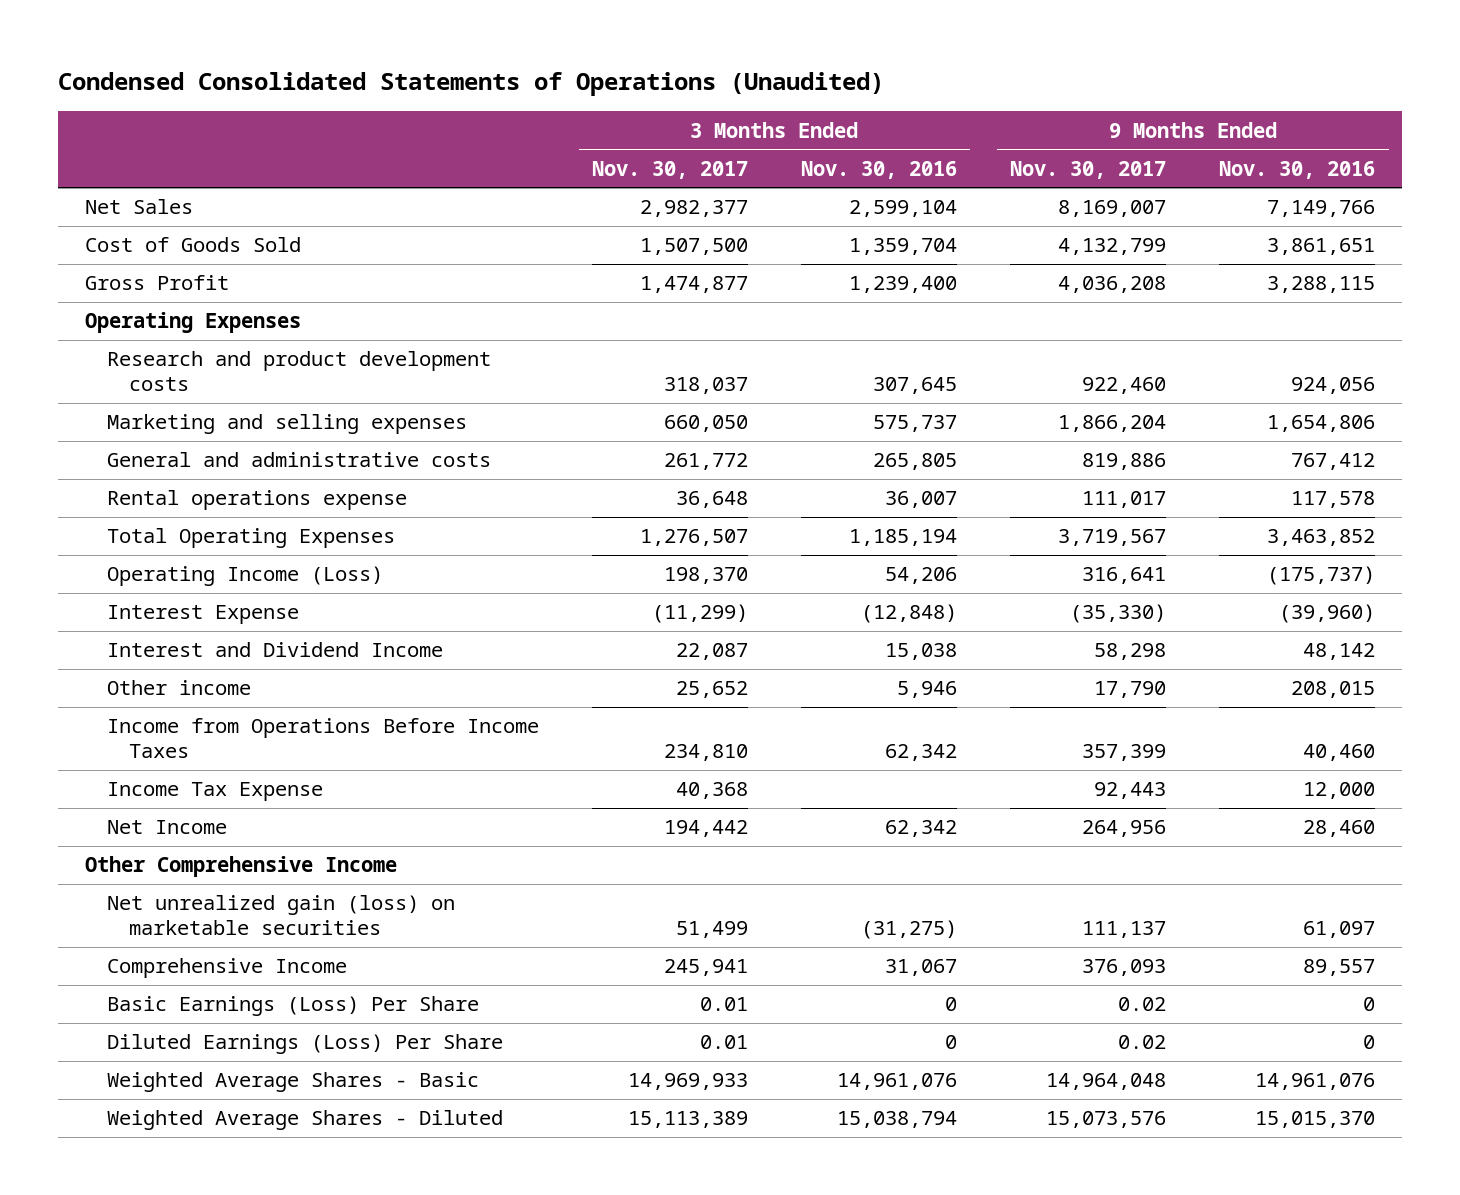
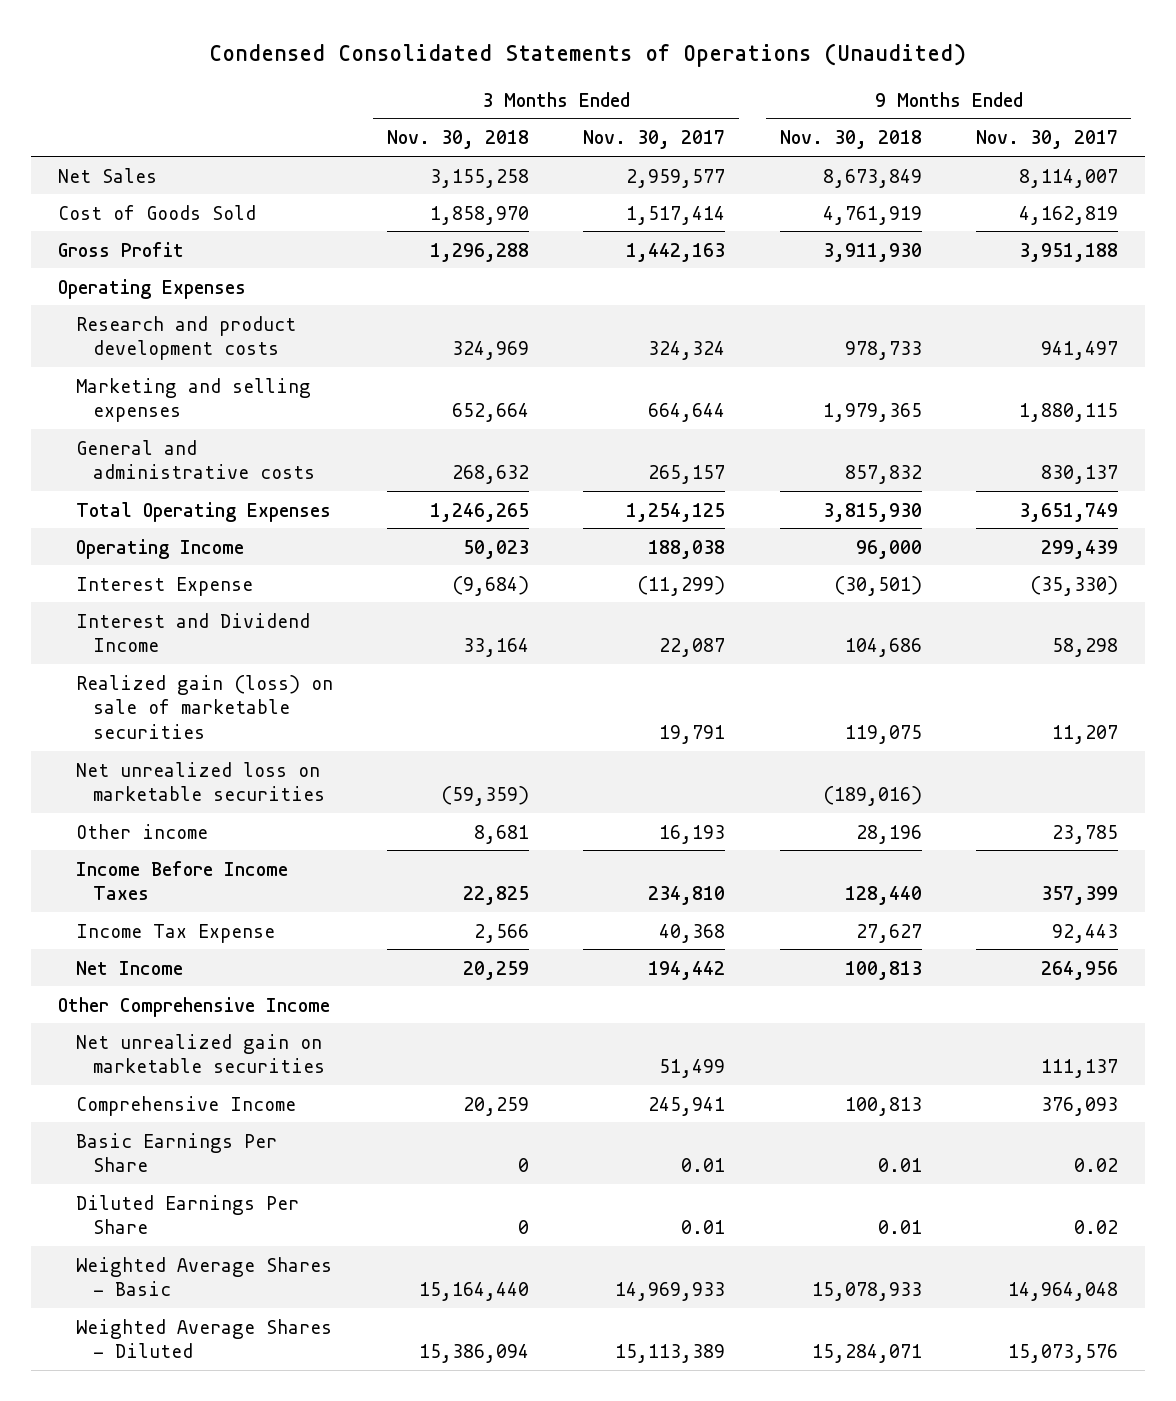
- | 3 Months Ended Nov. 30, 2017 | 3 Months Ended Nov. 30, 2016 | 9 Months Ended Nov. 30, 2017 | 9 Months Ended Nov. 30, 2016
+ | 3 Months Ended Nov. 30, 2018 | 3 Months Ended Nov. 30, 2017 | 9 Months Ended Nov. 30, 2018 | 9 Months Ended Nov. 30, 2017
- Net Sales | 2,982,377 | 2,599,104 | 8,169,007 | 7,149,766
- Cost of Goods Sold | 1,507,500 | 1,359,704 | 4,132,799 | 3,861,651
- Gross Profit | 1,474,877 | 1,239,400 | 4,036,208 | 3,288,115
+ Net Sales | 3,155,258 | 2,959,577 | 8,673,849 | 8,114,007
+ Cost of Goods Sold | 1,858,970 | 1,517,414 | 4,761,919 | 4,162,819
+ Gross Profit | 1,296,288 | 1,442,163 | 3,911,930 | 3,951,188
- Research and product development costs | 318,037 | 307,645 | 922,460 | 924,056
- Marketing and selling expenses | 660,050 | 575,737 | 1,866,204 | 1,654,806
- General and administrative costs | 261,772 | 265,805 | 819,886 | 767,412
- Rental operations expense | 36,648 | 36,007 | 111,017 | 117,578
- Total Operating Expenses | 1,276,507 | 1,185,194 | 3,719,567 | 3,463,852
- Operating Income (Loss) | 198,370 | 54,206 | 316,641 | (175,737)
+ Research and product development costs | 324,969 | 324,324 | 978,733 | 941,497
+ Marketing and selling expenses | 652,664 | 664,644 | 1,979,365 | 1,880,115
+ General and administrative costs | 268,632 | 265,157 | 857,832 | 830,137
+ Total Operating Expenses | 1,246,265 | 1,254,125 | 3,815,930 | 3,651,749
+ Operating Income | 50,023 | 188,038 | 96,000 | 299,439
- Other income | 25,652 | 5,946 | 17,790 | 208,015
- Income from Operations Before Income Taxes | 234,810 | 62,342 | 357,399 | 40,460
+ Realized gain (loss) on sale of marketable securities | | 19,791 | 119,075 | 11,207
+ Net unrealized loss on marketable securities | (59,359) | | (189,016) |
+ Other income | 8,681 | 16,193 | 28,196 | 23,785
+ Income Before Income Taxes | 22,825 | 234,810 | 128,440 | 357,399
- Net unrealized gain (loss) on marketable securities | 51,499 | (31,275) | 111,137 | 61,097
+ Net unrealized gain on marketable securities | | 51,499 | | 111,137
- Basic Earnings (Loss) Per Share | 0.01 | 0 | 0.02 | 0
- Diluted Earnings (Loss) Per Share | 0.01 | 0 | 0.02 | 0
+ Basic Earnings Per Share | 0 | 0.01 | 0.01 | 0.02
+ Diluted Earnings Per Share | 0 | 0.01 | 0.01 | 0.02

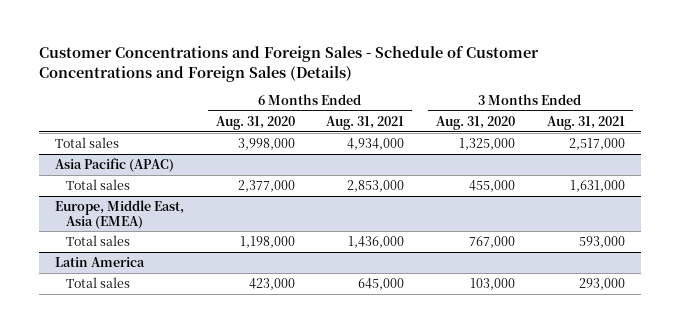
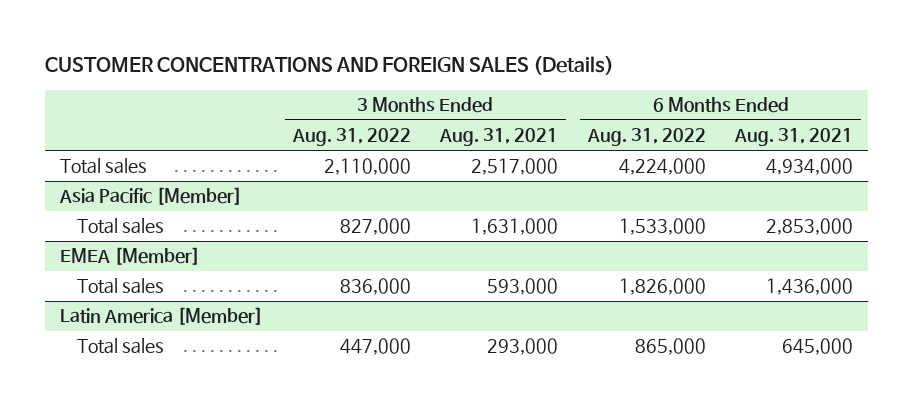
- Customer Concentrations and Foreign Sales - Schedule of Customer Concentrations and Foreign Sales (Details)
+ CUSTOMER CONCENTRATIONS AND FOREIGN SALES (Details)
- | 6 Months Ended Aug. 31, 2020 | 6 Months Ended Aug. 31, 2021 | 3 Months Ended Aug. 31, 2020 | 3 Months Ended Aug. 31, 2021
+ | 3 Months Ended Aug. 31, 2022 | 3 Months Ended Aug. 31, 2021 | 6 Months Ended Aug. 31, 2022 | 6 Months Ended Aug. 31, 2021
- Asia Pacific (APAC)
+ Asia Pacific [Member]
- Europe, Middle East, Asia (EMEA)
+ EMEA [Member]
- Latin America
+ Latin America [Member]

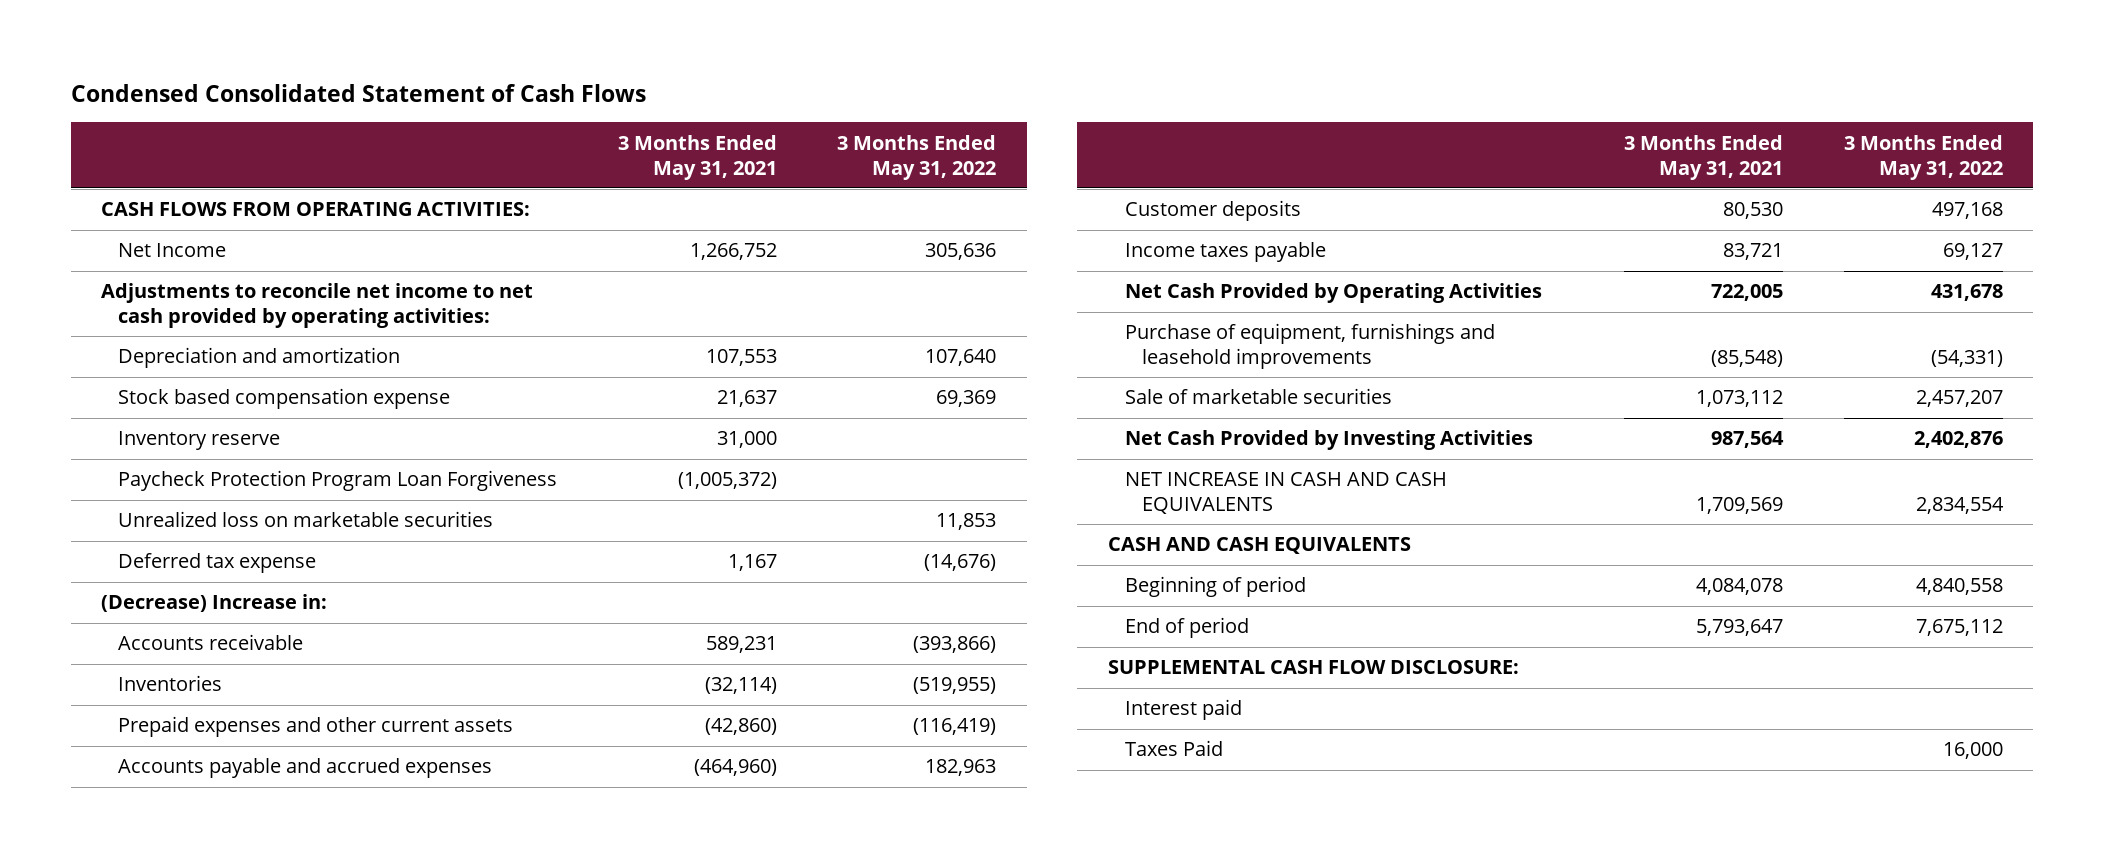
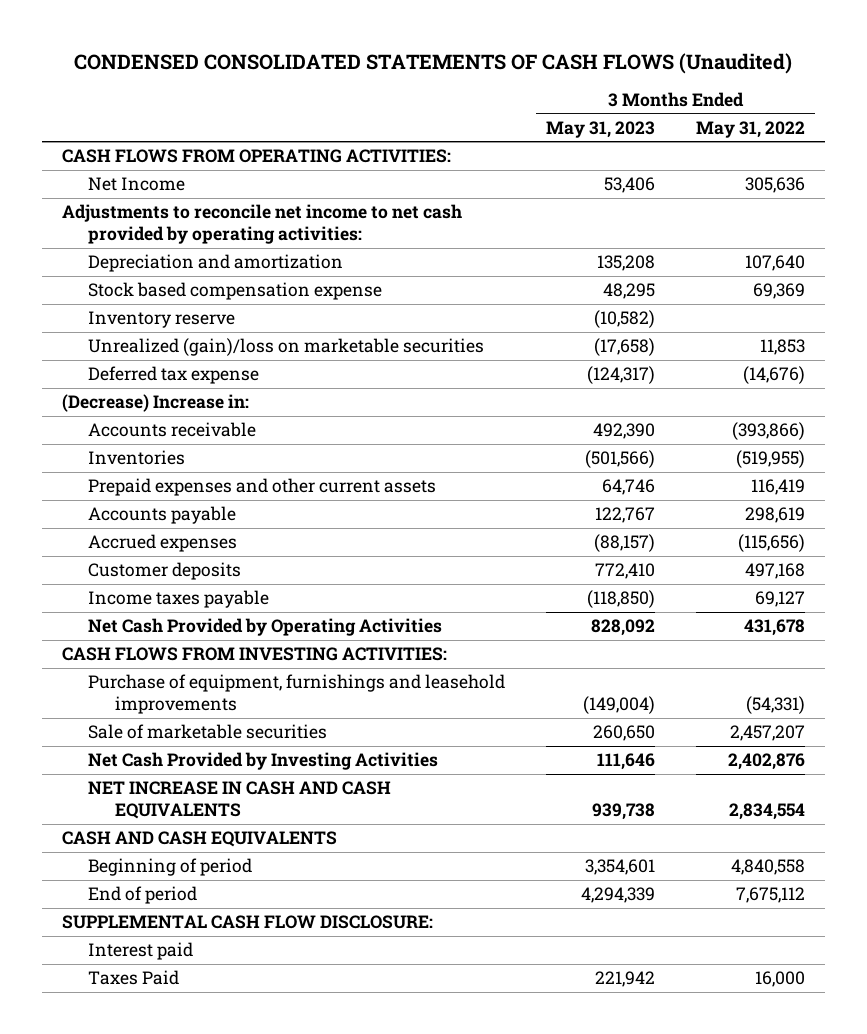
- Condensed Consolidated Statement of Cash Flows
+ CONDENSED CONSOLIDATED STATEMENTS OF CASH FLOWS (Unaudited)
- | 3 Months Ended May 31, 2021 | 3 Months Ended May 31, 2022
+ | 3 Months Ended May 31, 2023 | 3 Months Ended May 31, 2022
- Paycheck Protection Program Loan Forgiveness | (1,005,372) |
- Unrealized loss on marketable securities | | 11,853
+ Unrealized (gain)/loss on marketable securities | (17,658) | 11,853
- Prepaid expenses and other current assets | (42,860) | (116,419)
- Accounts payable and accrued expenses | (464,960) | 182,963
+ Prepaid expenses and other current assets | 64,746 | 116,419
+ Accounts payable | 122,767 | 298,619
+ Accrued expenses | (88,157) | (115,656)
+ CASH FLOWS FROM INVESTING ACTIVITIES:

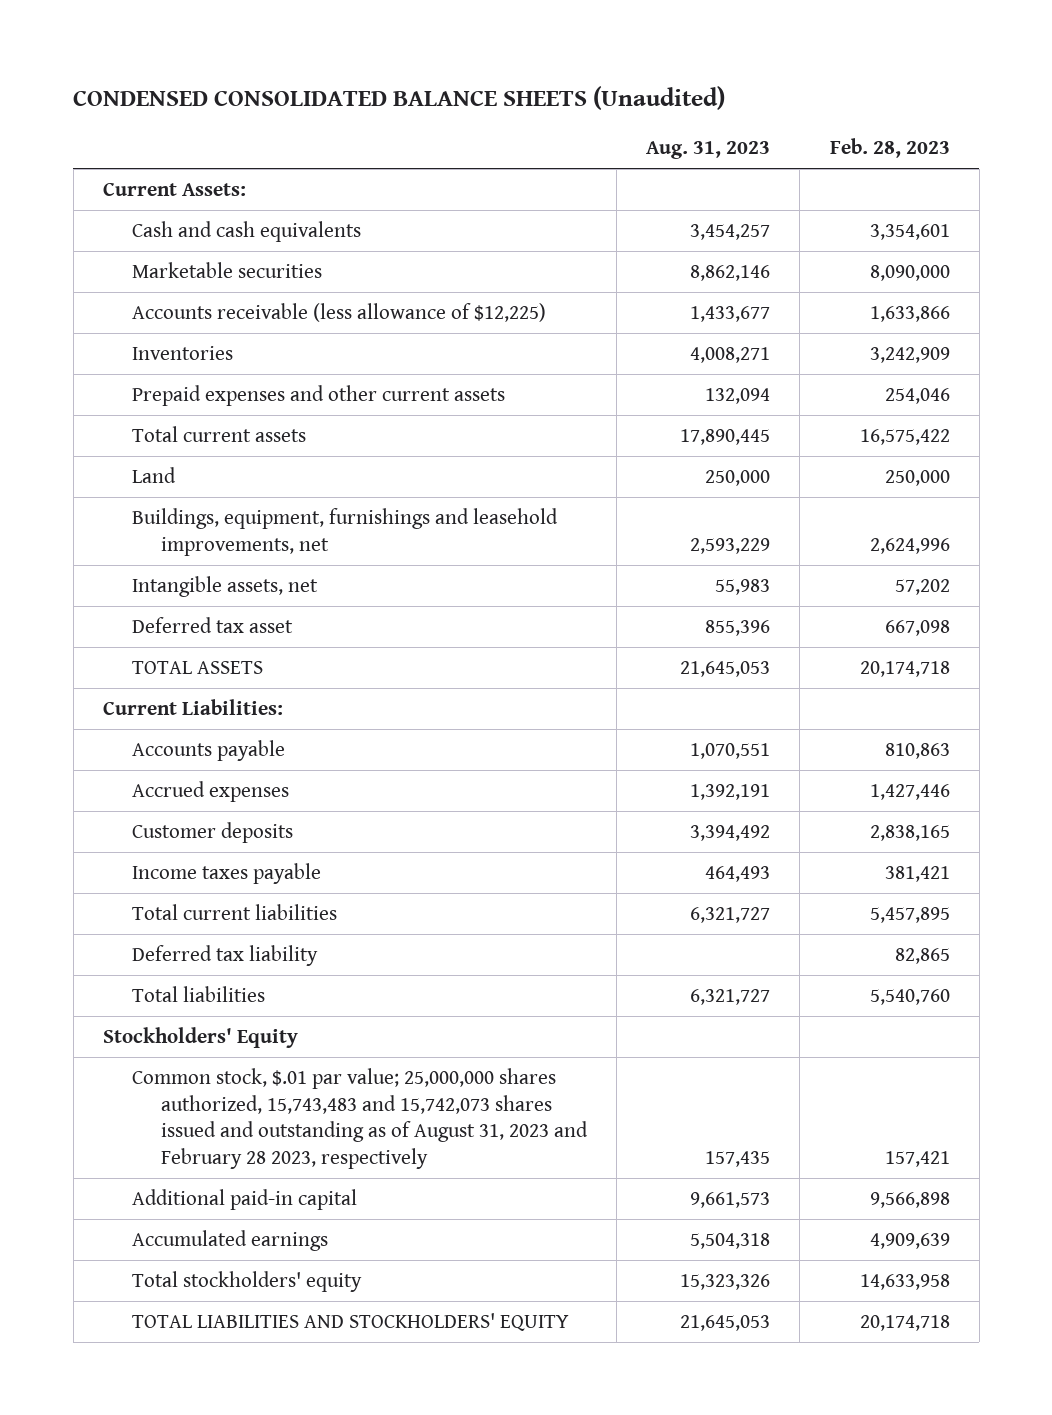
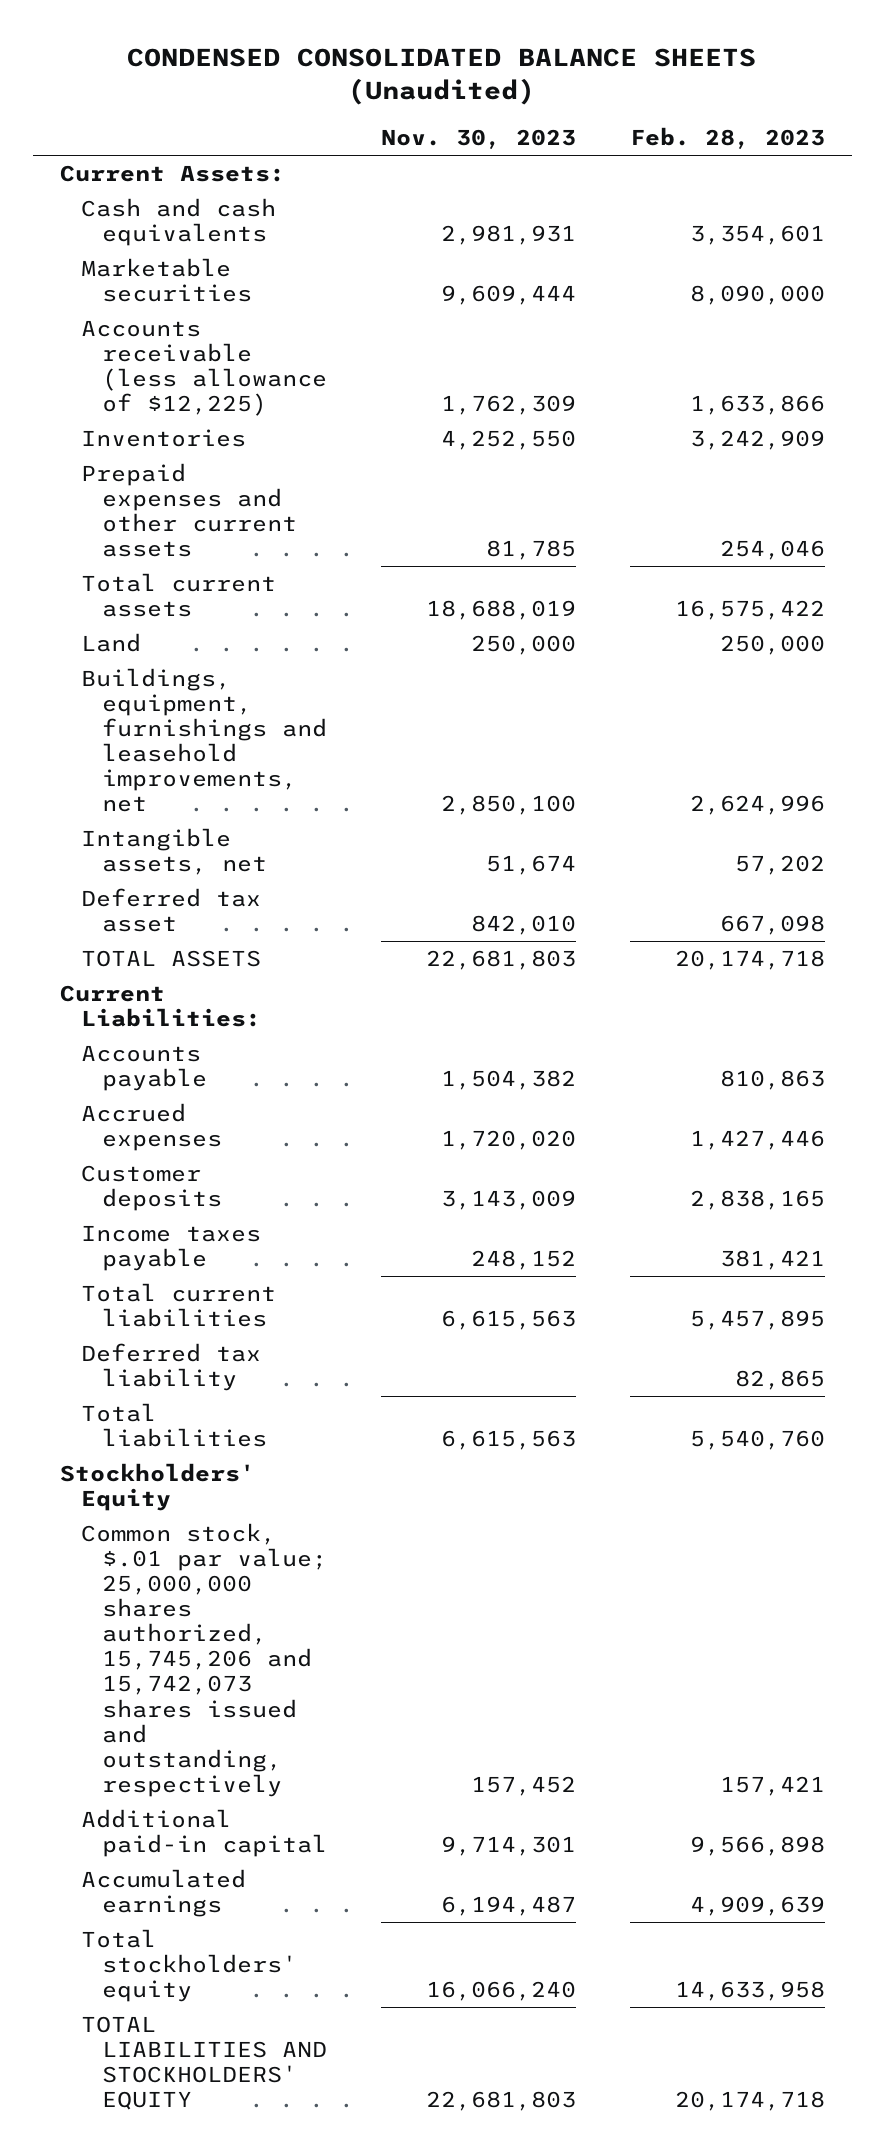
- | Aug. 31, 2023 | Feb. 28, 2023
+ | Nov. 30, 2023 | Feb. 28, 2023
- Common stock, $.01 par value; 25,000,000 shares authorized, 15,743,483 and 15,742,073 shares issued and outstanding as of August 31, 2023 and February 28 2023, respectively | 157,435 | 157,421
+ Common stock, $.01 par value; 25,000,000 shares authorized, 15,745,206 and 15,742,073 shares issued and outstanding, respectively | 157,452 | 157,421

